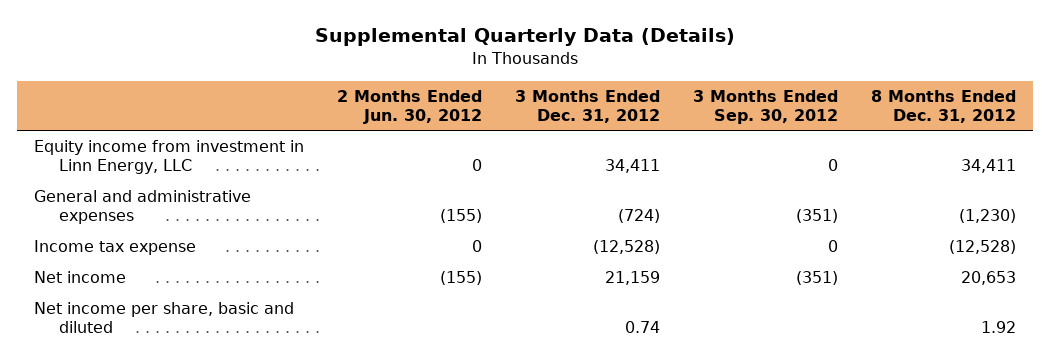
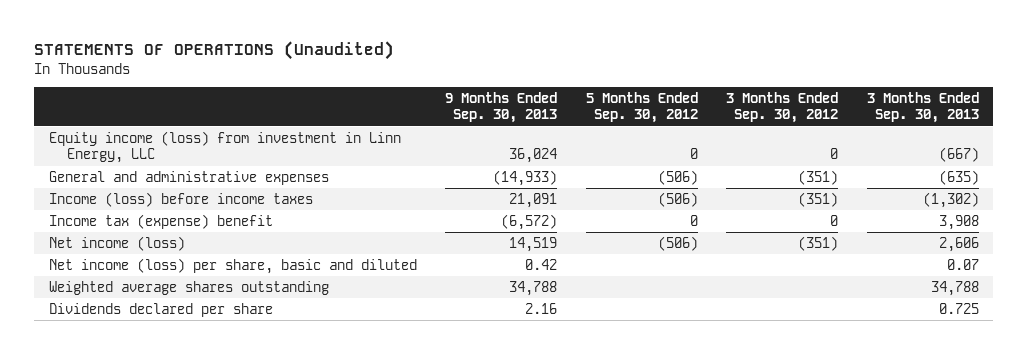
- Supplemental Quarterly Data (Details)
+ STATEMENTS OF OPERATIONS (Unaudited)
- | 2 Months Ended Jun. 30, 2012 | 3 Months Ended Dec. 31, 2012 | 3 Months Ended Sep. 30, 2012 | 8 Months Ended Dec. 31, 2012
+ | 9 Months Ended Sep. 30, 2013 | 5 Months Ended Sep. 30, 2012 | 3 Months Ended Sep. 30, 2012 | 3 Months Ended Sep. 30, 2013
- Equity income from investment in Linn Energy, LLC | 0 | 34,411 | 0 | 34,411
+ Equity income (loss) from investment in Linn Energy, LLC | 36,024 | 0 | 0 | (667)
- Income tax expense | 0 | (12,528) | 0 | (12,528)
- Net income | (155) | 21,159 | (351) | 20,653
- Net income per share, basic and diluted | | 0.74 | | 1.92
+ Income (loss) before income taxes | 21,091 | (506) | (351) | (1,302)
+ Income tax (expense) benefit | (6,572) | 0 | 0 | 3,908
+ Net income (loss) | 14,519 | (506) | (351) | 2,606
+ Net income (loss) per share, basic and diluted | 0.42 | | | 0.07
+ Weighted average shares outstanding | 34,788 | | | 34,788
+ Dividends declared per share | 2.16 | | | 0.725

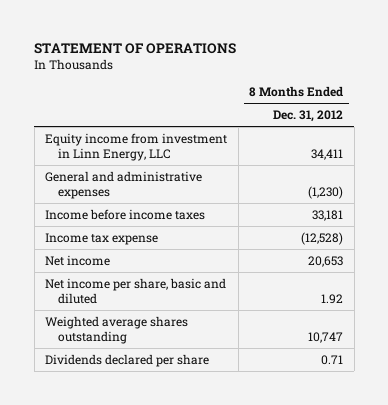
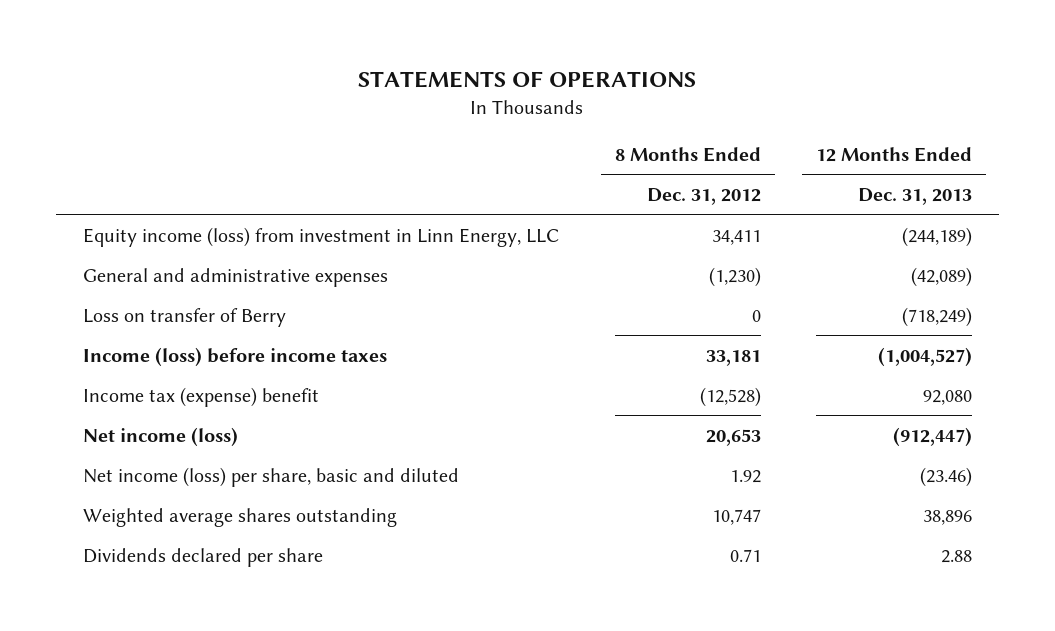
- STATEMENT OF OPERATIONS
+ STATEMENTS OF OPERATIONS
- | 8 Months Ended Dec. 31, 2012
+ | 8 Months Ended Dec. 31, 2012 | 12 Months Ended Dec. 31, 2013
- Equity income from investment in Linn Energy, LLC | 34,411
+ Equity income (loss) from investment in Linn Energy, LLC | 34,411 | (244,189)
- Income before income taxes | 33,181
- Income tax expense | (12,528)
- Net income | 20,653
- Net income per share, basic and diluted | 1.92
+ Loss on transfer of Berry | 0 | (718,249)
+ Income (loss) before income taxes | 33,181 | (1,004,527)
+ Income tax (expense) benefit | (12,528) | 92,080
+ Net income (loss) | 20,653 | (912,447)
+ Net income (loss) per share, basic and diluted | 1.92 | (23.46)

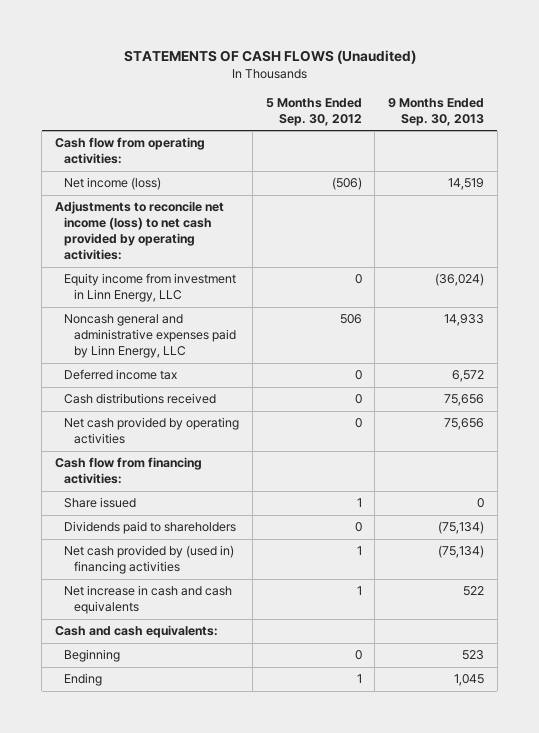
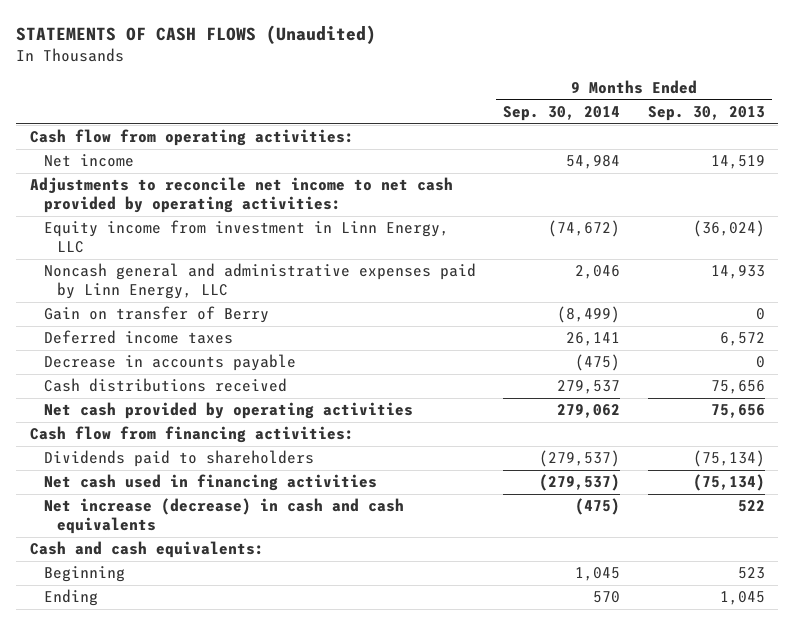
- | 5 Months Ended Sep. 30, 2012 | 9 Months Ended Sep. 30, 2013
+ | 9 Months Ended Sep. 30, 2014 | 9 Months Ended Sep. 30, 2013
- Net income (loss) | (506) | 14,519
- Adjustments to reconcile net income (loss) to net cash provided by operating activities:
+ Net income | 54,984 | 14,519
+ Adjustments to reconcile net income to net cash provided by operating activities:
- Deferred income tax | 0 | 6,572
+ Gain on transfer of Berry | (8,499) | 0
+ Deferred income taxes | 26,141 | 6,572
+ Decrease in accounts payable | (475) | 0
- Share issued | 1 | 0
- Net cash provided by (used in) financing activities | 1 | (75,134)
- Net increase in cash and cash equivalents | 1 | 522
+ Net cash used in financing activities | (279,537) | (75,134)
+ Net increase (decrease) in cash and cash equivalents | (475) | 522

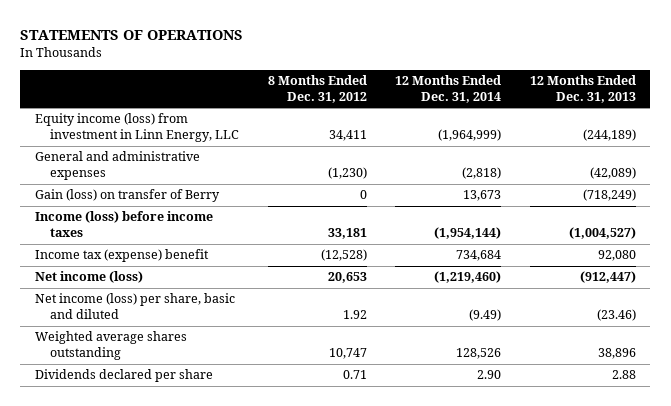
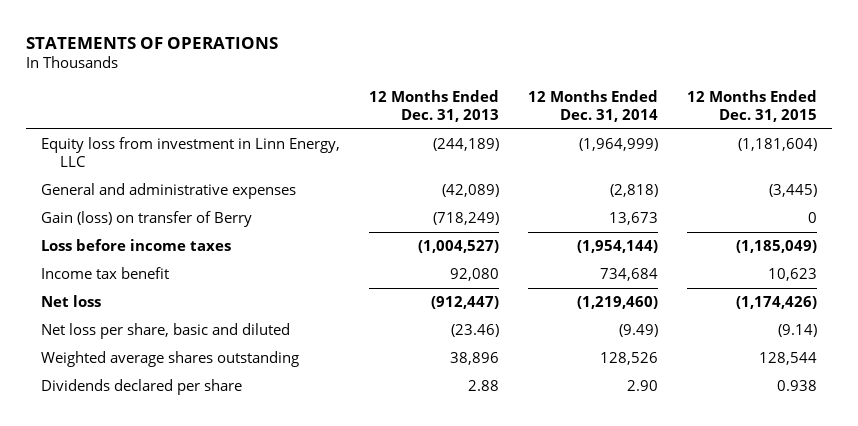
- | 8 Months Ended Dec. 31, 2012 | 12 Months Ended Dec. 31, 2014 | 12 Months Ended Dec. 31, 2013
+ | 12 Months Ended Dec. 31, 2013 | 12 Months Ended Dec. 31, 2014 | 12 Months Ended Dec. 31, 2015
- Equity income (loss) from investment in Linn Energy, LLC | 34,411 | (1,964,999) | (244,189)
+ Equity loss from investment in Linn Energy, LLC | (244,189) | (1,964,999) | (1,181,604)
- Income (loss) before income taxes | 33,181 | (1,954,144) | (1,004,527)
- Income tax (expense) benefit | (12,528) | 734,684 | 92,080
- Net income (loss) | 20,653 | (1,219,460) | (912,447)
- Net income (loss) per share, basic and diluted | 1.92 | (9.49) | (23.46)
+ Loss before income taxes | (1,004,527) | (1,954,144) | (1,185,049)
+ Income tax benefit | 92,080 | 734,684 | 10,623
+ Net loss | (912,447) | (1,219,460) | (1,174,426)
+ Net loss per share, basic and diluted | (23.46) | (9.49) | (9.14)

